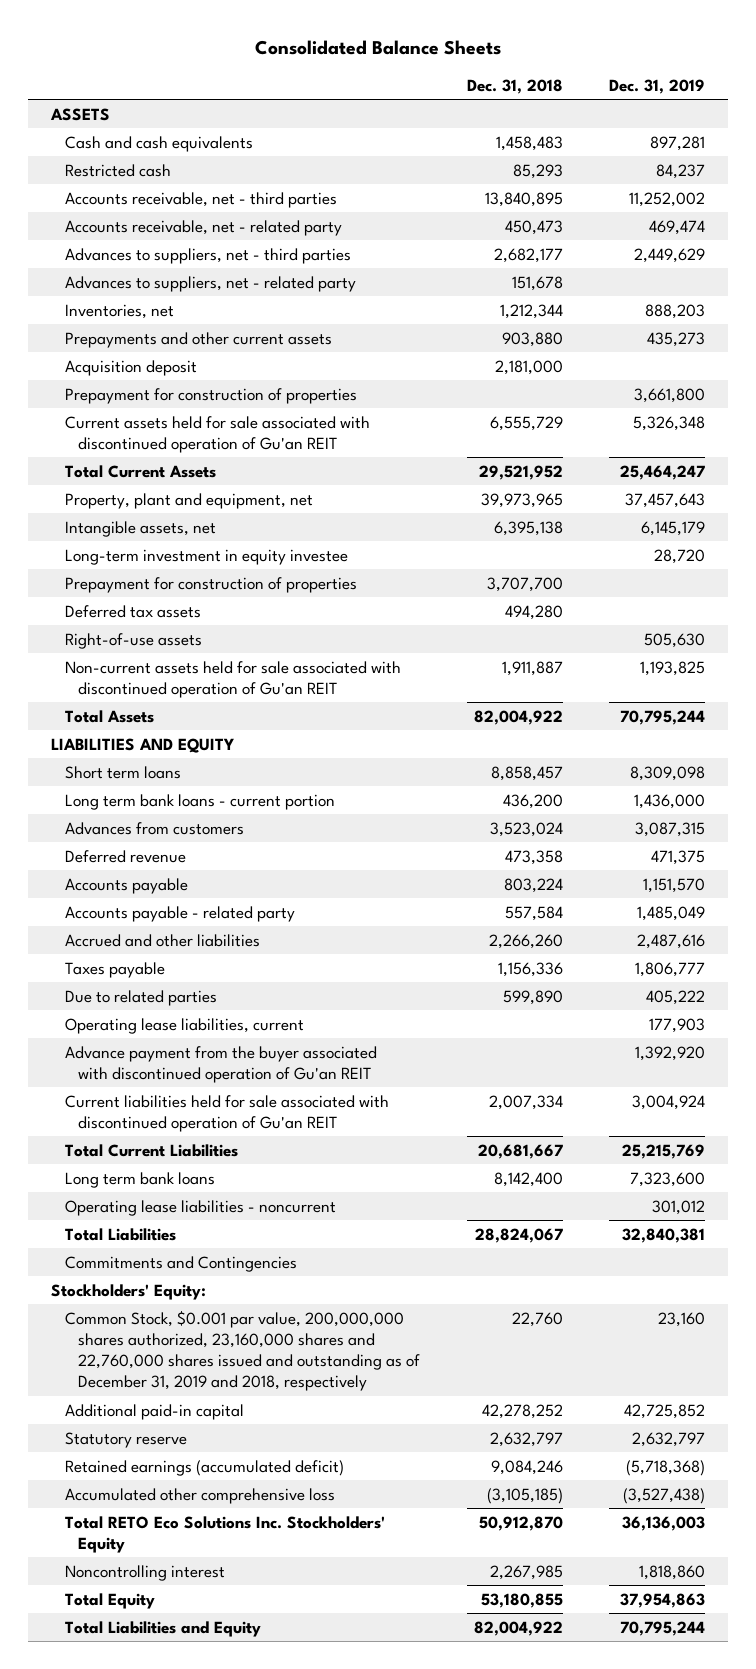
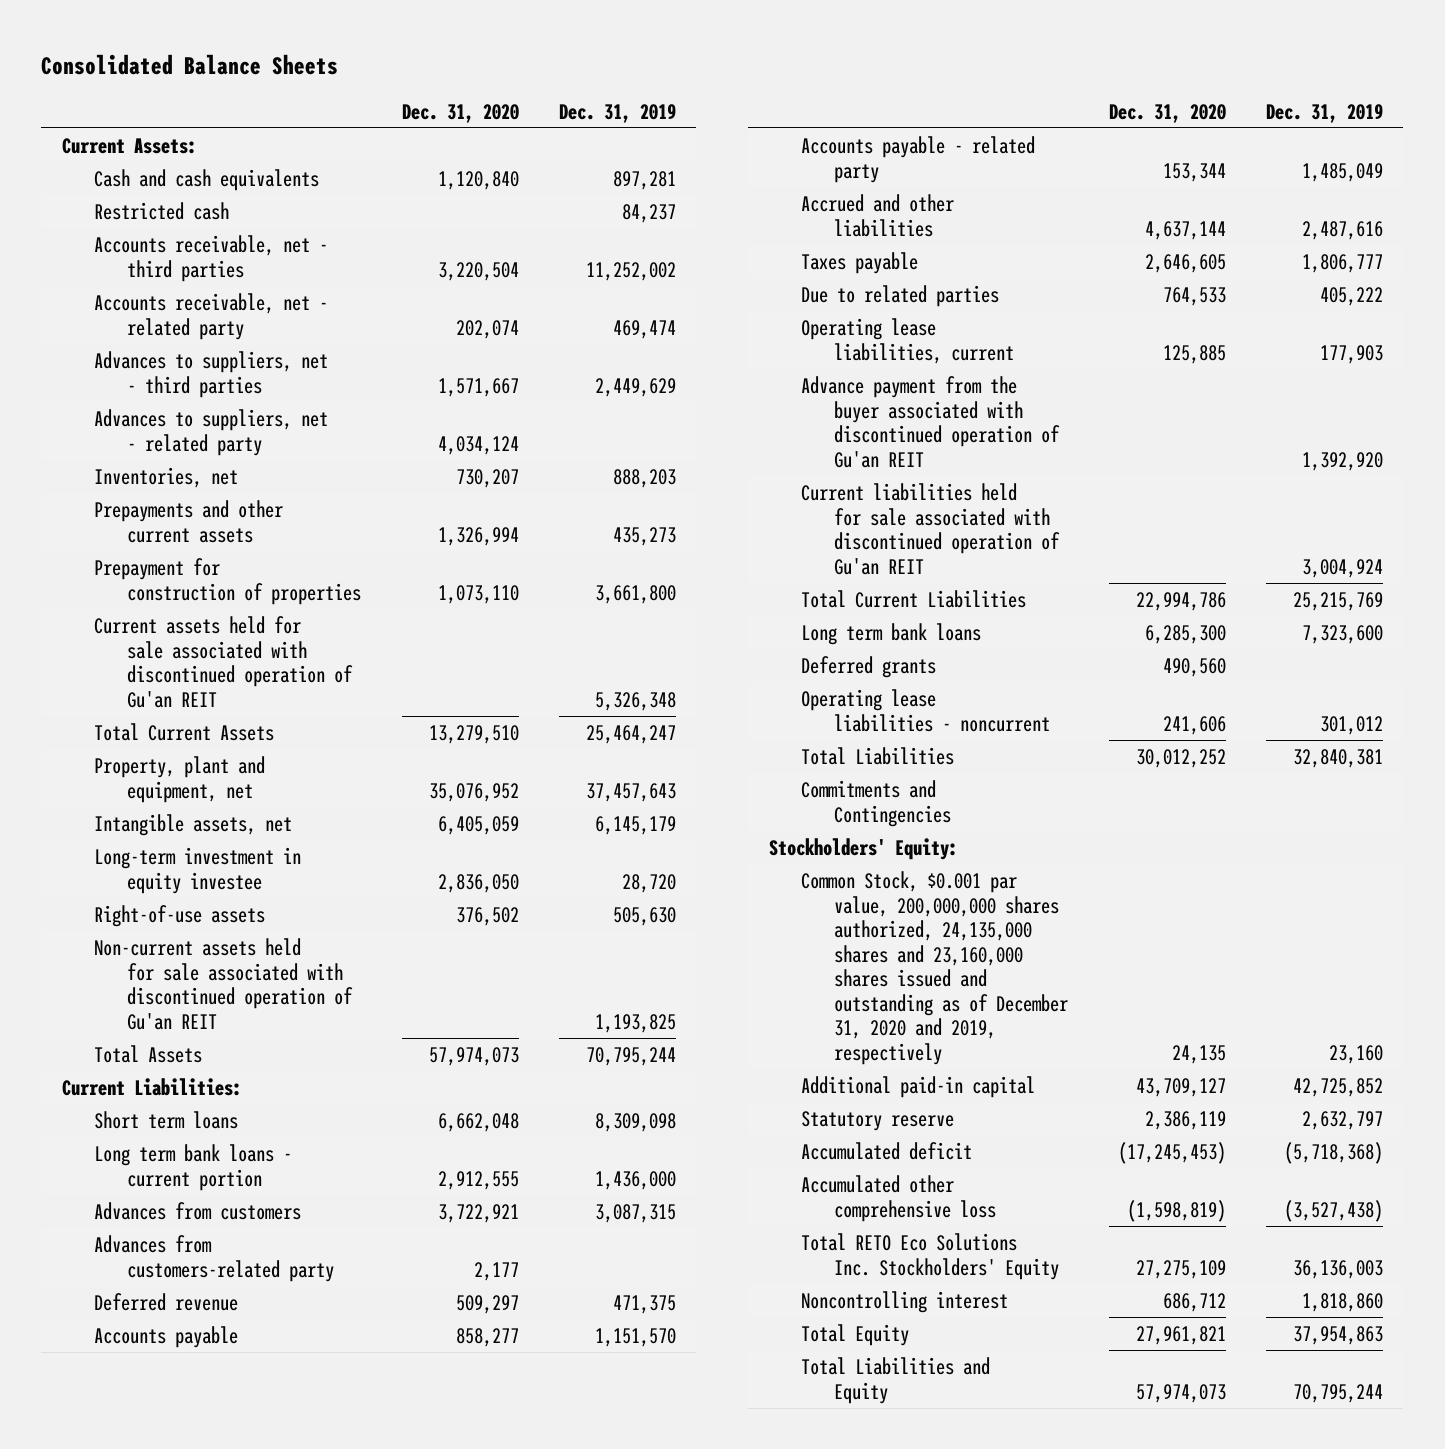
- | Dec. 31, 2018 | Dec. 31, 2019
+ | Dec. 31, 2020 | Dec. 31, 2019
- ASSETS
+ Current Assets:
- Acquisition deposit | 2,181,000 |
- Prepayment for construction of properties | 3,707,700 |
- Deferred tax assets | 494,280 |
- LIABILITIES AND EQUITY
+ Current Liabilities:
+ Advances from customers-related party | 2,177 |
+ Deferred grants | 490,560 |
- Common Stock, $0.001 par value, 200,000,000 shares authorized, 23,160,000 shares and 22,760,000 shares issued and outstanding as of December 31, 2019 and 2018, respectively | 22,760 | 23,160
+ Common Stock, $0.001 par value, 200,000,000 shares authorized, 24,135,000 shares and 23,160,000 shares issued and outstanding as of December 31, 2020 and 2019, respectively | 24,135 | 23,160
- Retained earnings (accumulated deficit) | 9,084,246 | (5,718,368)
+ Accumulated deficit | (17,245,453) | (5,718,368)

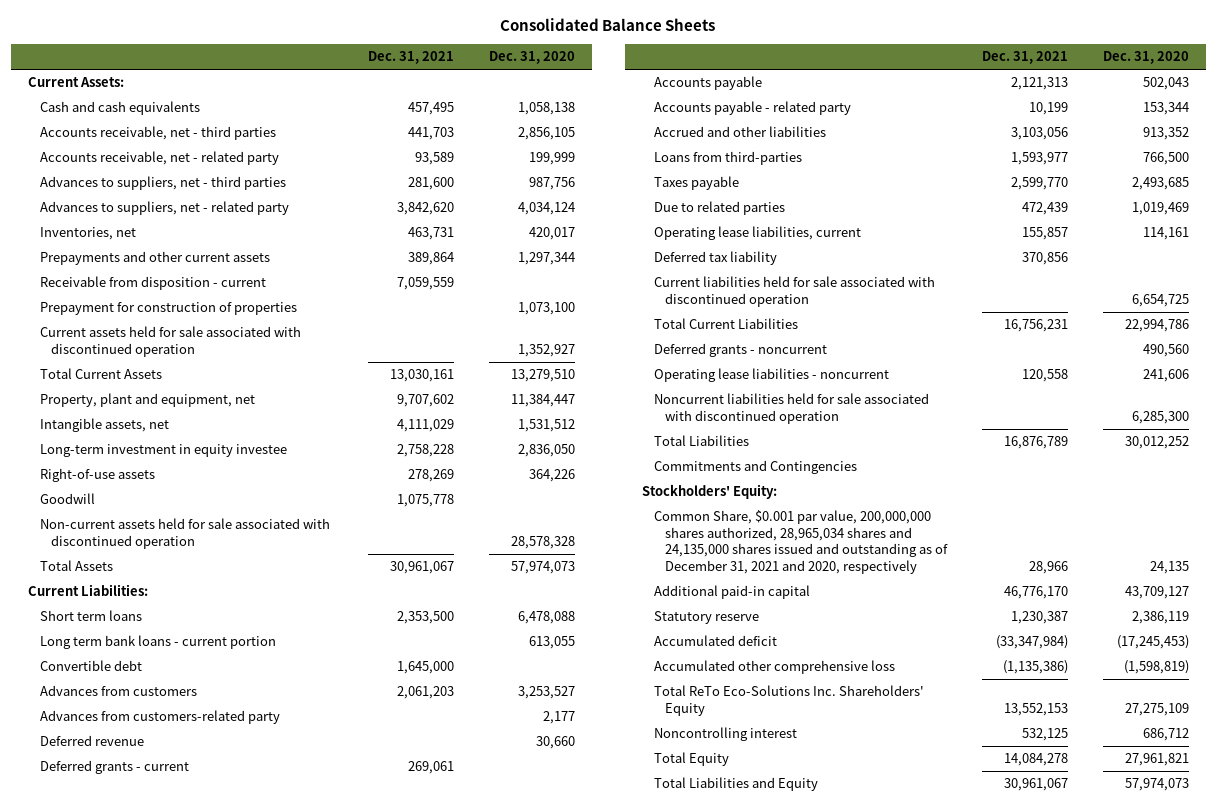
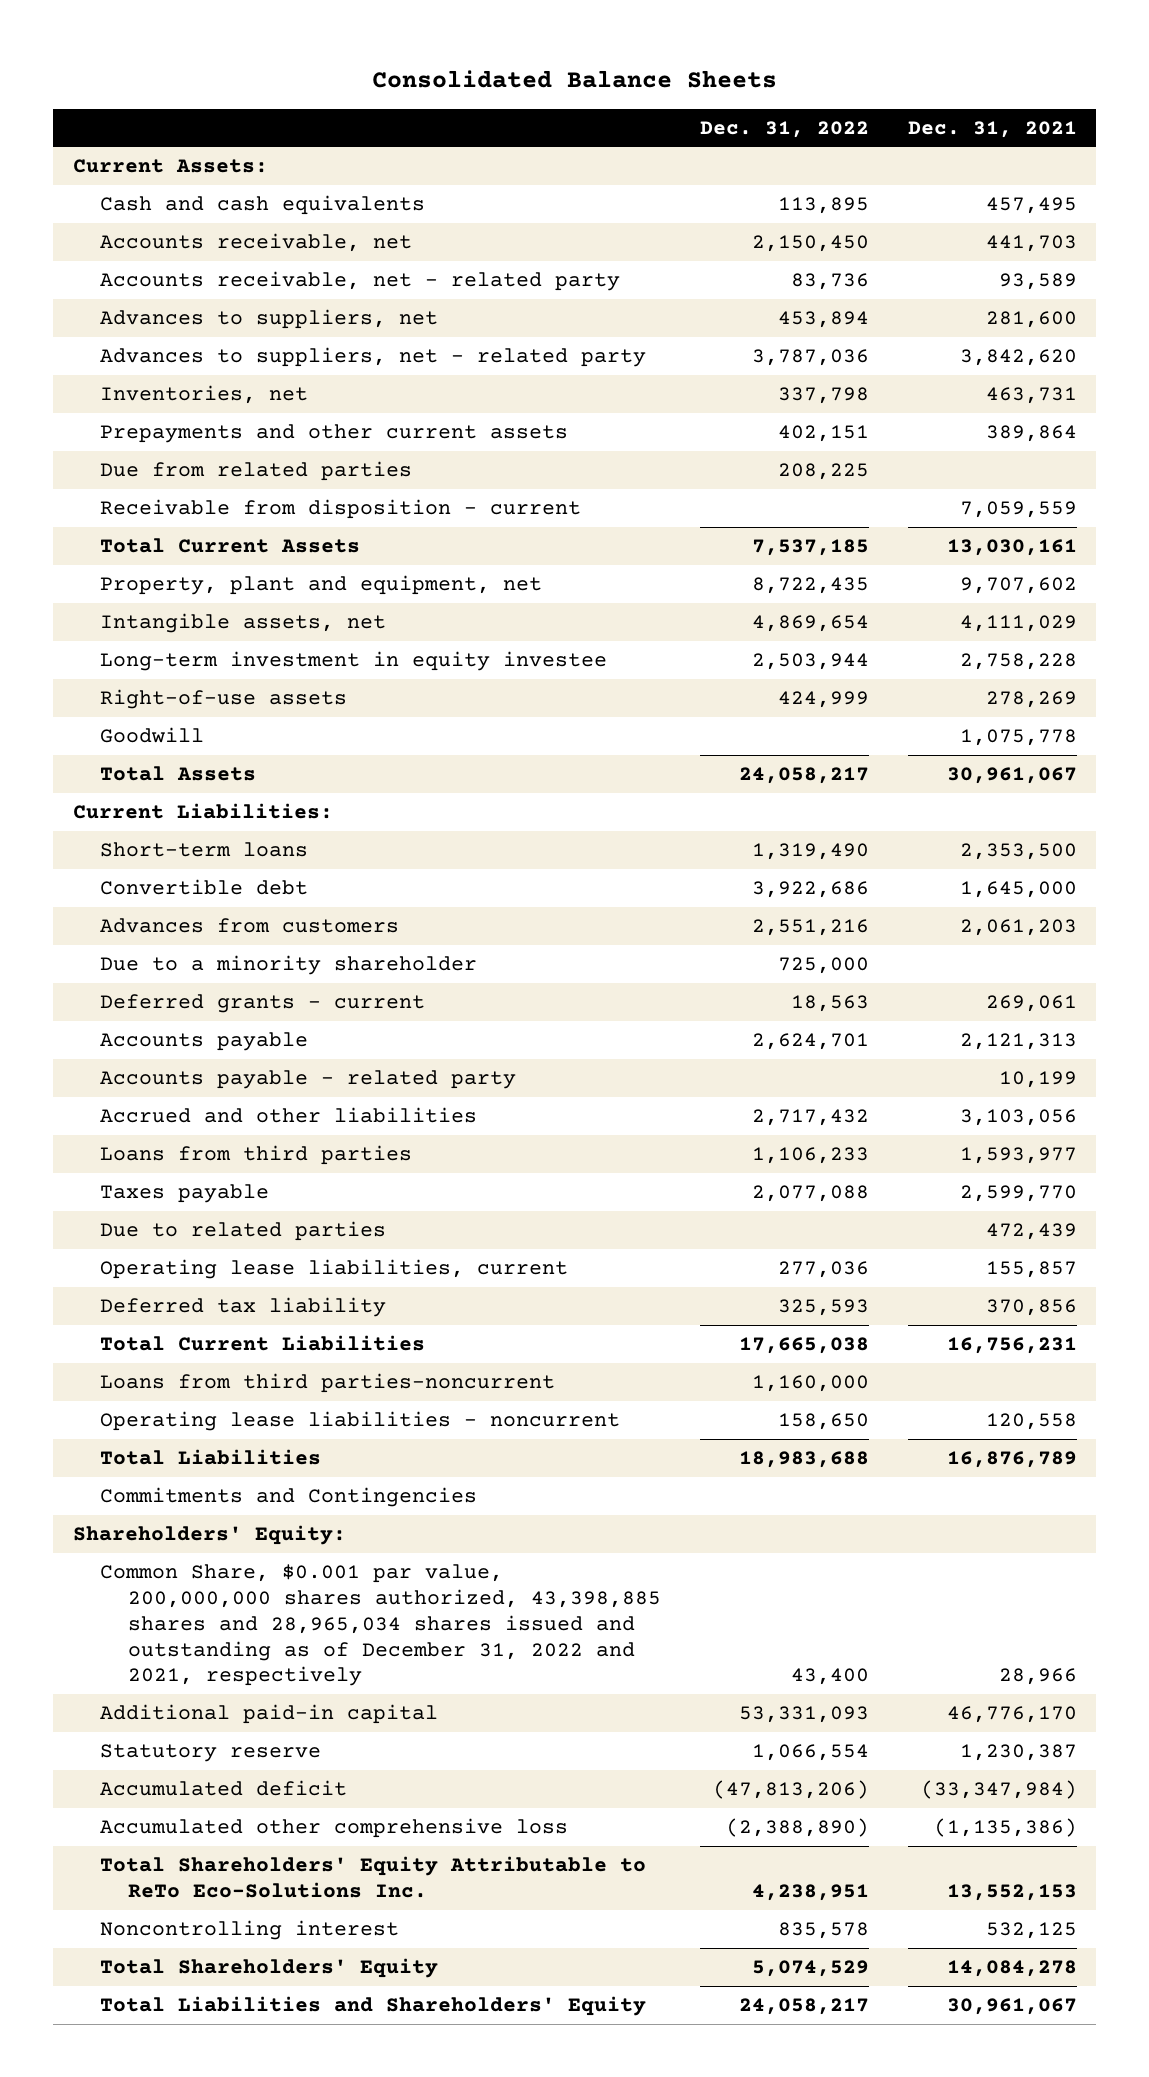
- | Dec. 31, 2021 | Dec. 31, 2020
+ | Dec. 31, 2022 | Dec. 31, 2021
- Accounts receivable, net - third parties | 441,703 | 2,856,105
+ Accounts receivable, net | 2,150,450 | 441,703
- Advances to suppliers, net - third parties | 281,600 | 987,756
+ Advances to suppliers, net | 453,894 | 281,600
+ Due from related parties | 208,225 |
- Prepayment for construction of properties | | 1,073,100
- Current assets held for sale associated with discontinued operation | | 1,352,927
- Non-current assets held for sale associated with discontinued operation | | 28,578,328
- Short term loans | 2,353,500 | 6,478,088
- Long term bank loans - current portion | | 613,055
+ Short-term loans | 1,319,490 | 2,353,500
- Advances from customers-related party | | 2,177
- Deferred revenue | | 30,660
+ Due to a minority shareholder | 725,000 |
- Loans from third-parties | 1,593,977 | 766,500
+ Loans from third parties | 1,106,233 | 1,593,977
- Current liabilities held for sale associated with discontinued operation | | 6,654,725
- Deferred grants - noncurrent | | 490,560
+ Loans from third parties-noncurrent | 1,160,000 |
- Noncurrent liabilities held for sale associated with discontinued operation | | 6,285,300
- Stockholders' Equity:
- Common Share, $0.001 par value, 200,000,000 shares authorized, 28,965,034 shares and 24,135,000 shares issued and outstanding as of December 31, 2021 and 2020, respectively | 28,966 | 24,135
+ Shareholders' Equity:
+ Common Share, $0.001 par value, 200,000,000 shares authorized, 43,398,885 shares and 28,965,034 shares issued and outstanding as of December 31, 2022 and 2021, respectively | 43,400 | 28,966
- Total ReTo Eco-Solutions Inc. Shareholders' Equity | 13,552,153 | 27,275,109
+ Total Shareholders' Equity Attributable to ReTo Eco-Solutions Inc. | 4,238,951 | 13,552,153
- Total Equity | 14,084,278 | 27,961,821
- Total Liabilities and Equity | 30,961,067 | 57,974,073
+ Total Shareholders' Equity | 5,074,529 | 14,084,278
+ Total Liabilities and Shareholders' Equity | 24,058,217 | 30,961,067

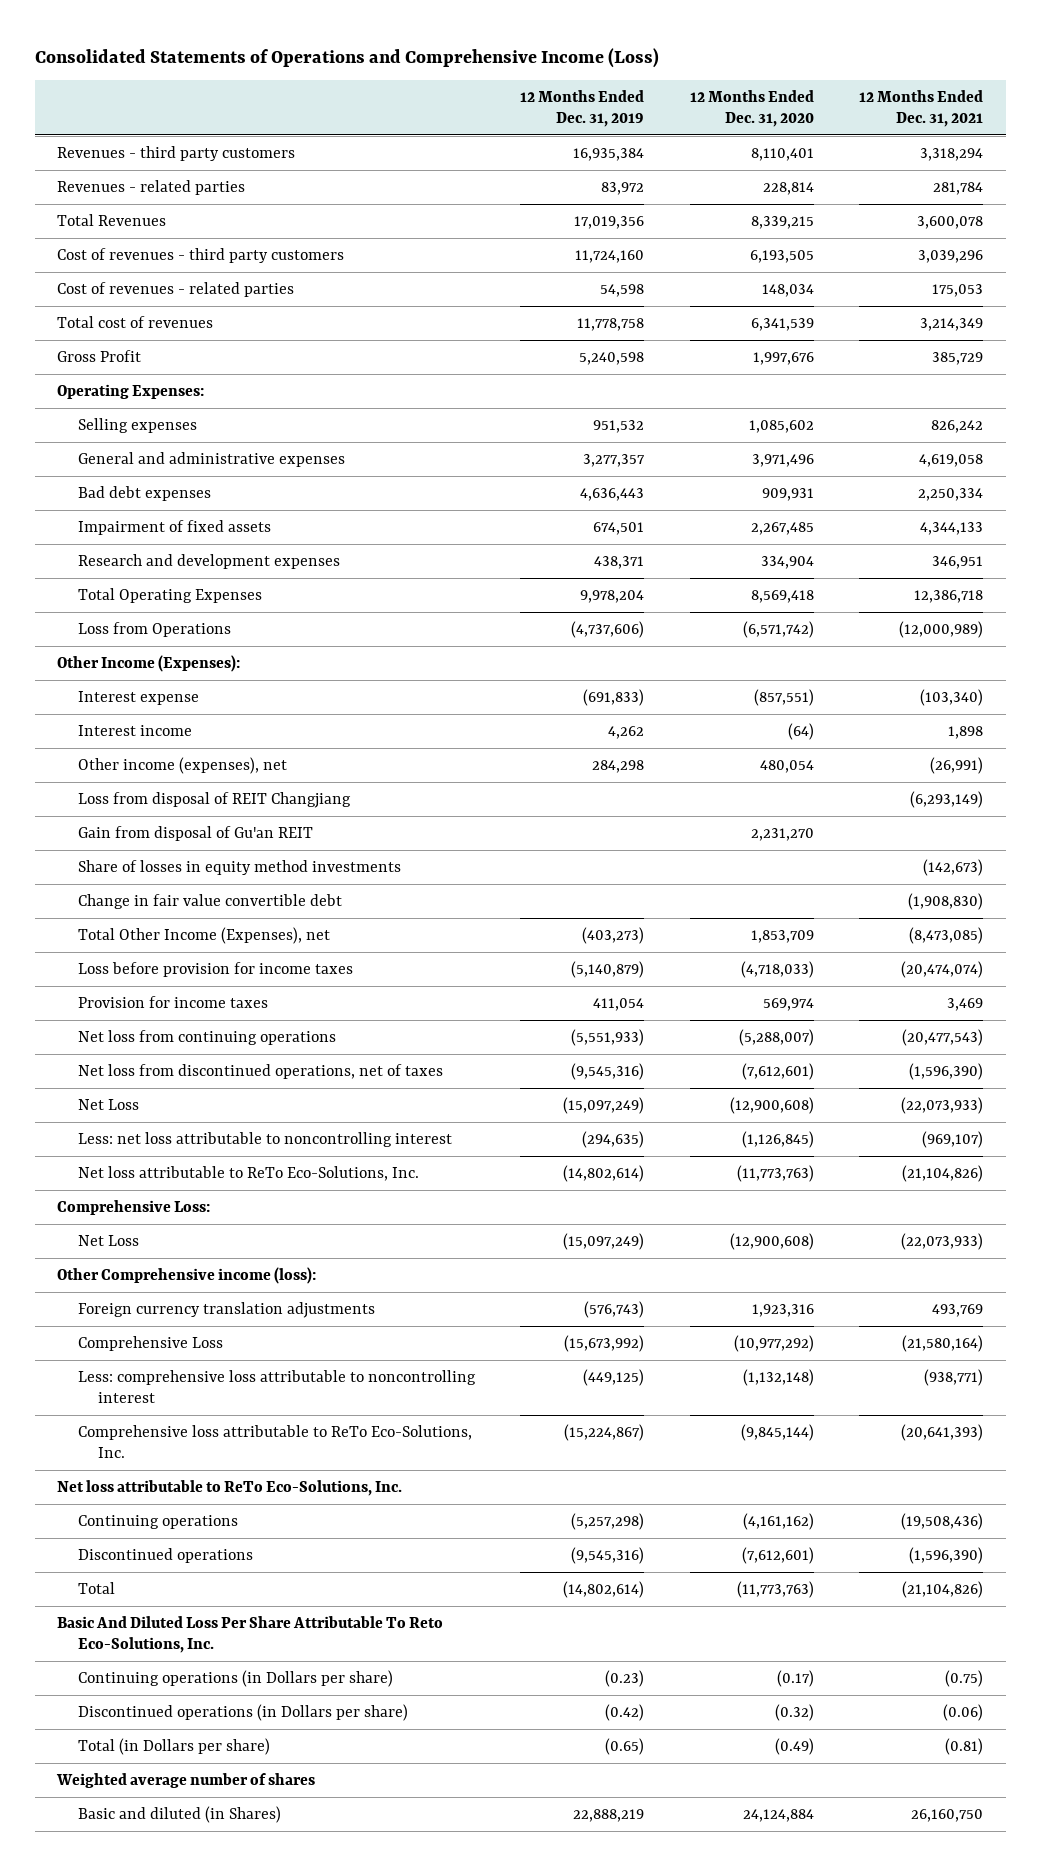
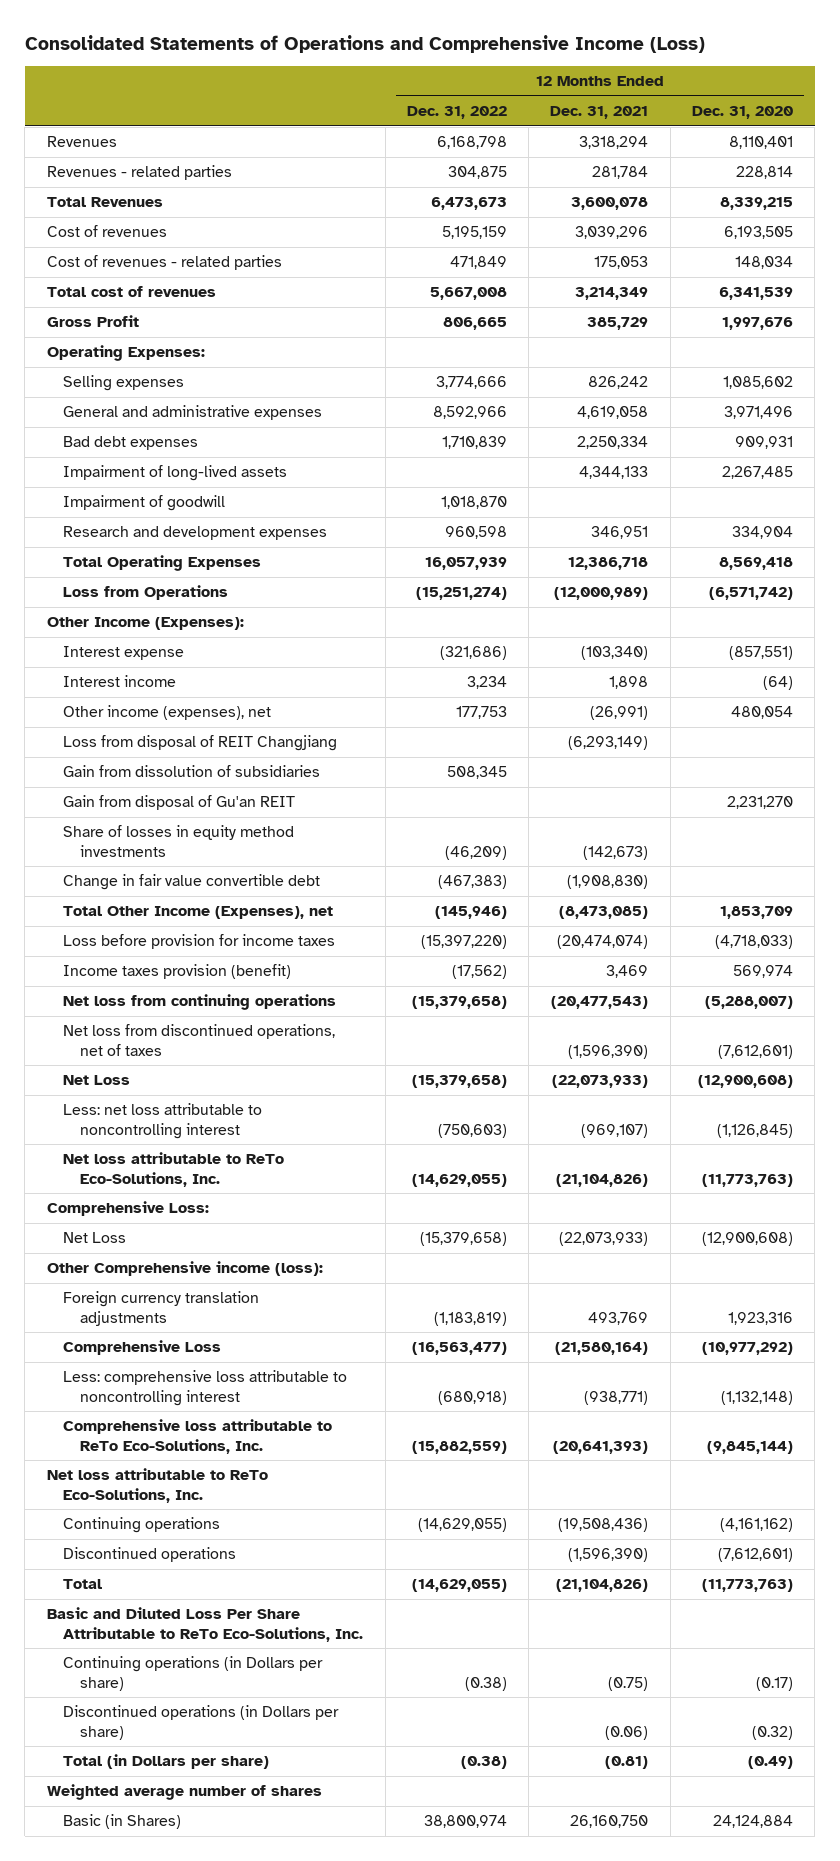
- | 12 Months Ended Dec. 31, 2019 | 12 Months Ended Dec. 31, 2020 | 12 Months Ended Dec. 31, 2021
+ | 12 Months Ended Dec. 31, 2022 | 12 Months Ended Dec. 31, 2021 | 12 Months Ended Dec. 31, 2020
- Revenues - third party customers | 16,935,384 | 8,110,401 | 3,318,294
+ Revenues | 6,168,798 | 3,318,294 | 8,110,401
- Cost of revenues - third party customers | 11,724,160 | 6,193,505 | 3,039,296
+ Cost of revenues | 5,195,159 | 3,039,296 | 6,193,505
- Impairment of fixed assets | 674,501 | 2,267,485 | 4,344,133
+ Impairment of long-lived assets | | 4,344,133 | 2,267,485
+ Impairment of goodwill | 1,018,870 | |
+ Gain from dissolution of subsidiaries | 508,345 | |
- Provision for income taxes | 411,054 | 569,974 | 3,469
+ Income taxes provision (benefit) | (17,562) | 3,469 | 569,974
- Basic And Diluted Loss Per Share Attributable To Reto Eco-Solutions, Inc.
+ Basic and Diluted Loss Per Share Attributable to ReTo Eco-Solutions, Inc.
- Basic and diluted (in Shares) | 22,888,219 | 24,124,884 | 26,160,750
+ Basic (in Shares) | 38,800,974 | 26,160,750 | 24,124,884

